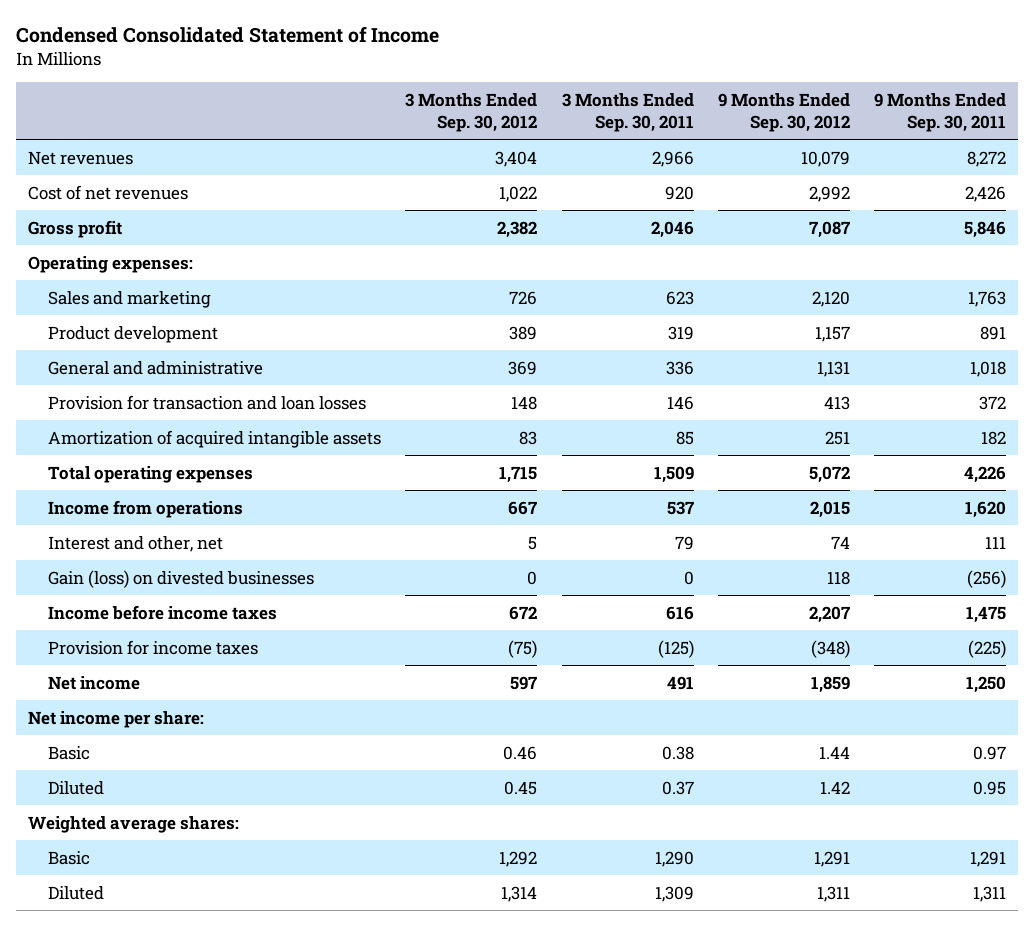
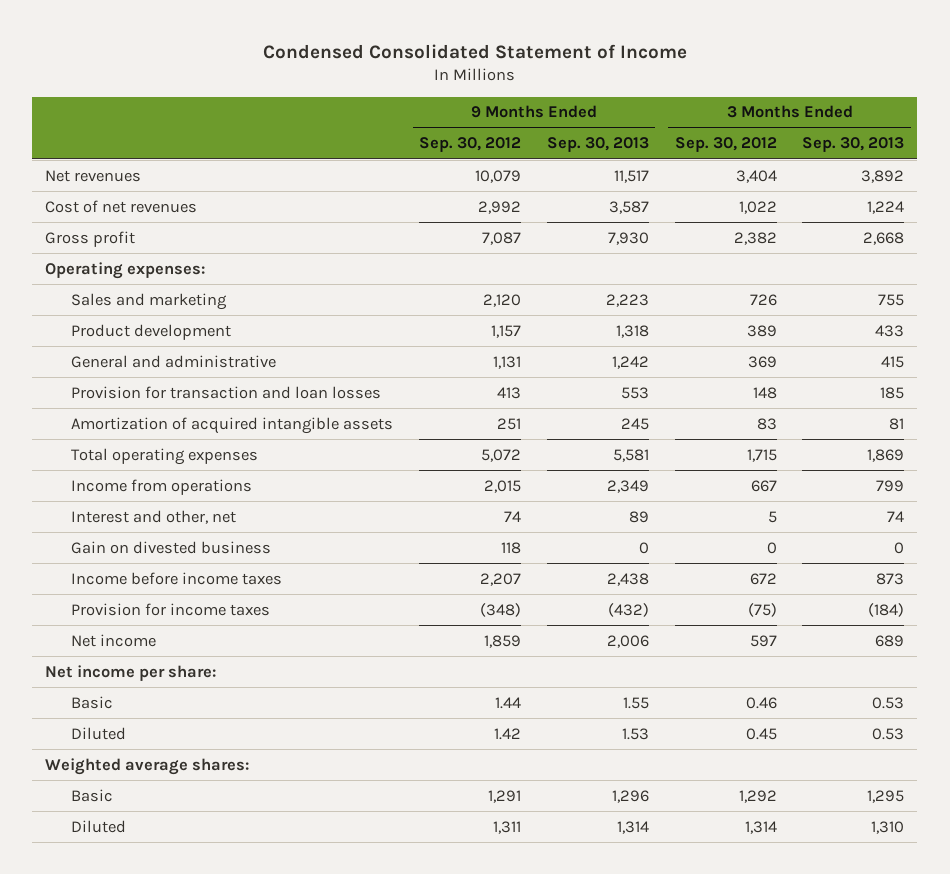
- | 3 Months Ended Sep. 30, 2012 | 3 Months Ended Sep. 30, 2011 | 9 Months Ended Sep. 30, 2012 | 9 Months Ended Sep. 30, 2011
+ | 9 Months Ended Sep. 30, 2012 | 9 Months Ended Sep. 30, 2013 | 3 Months Ended Sep. 30, 2012 | 3 Months Ended Sep. 30, 2013
- Gain (loss) on divested businesses | 0 | 0 | 118 | (256)
+ Gain on divested business | 118 | 0 | 0 | 0

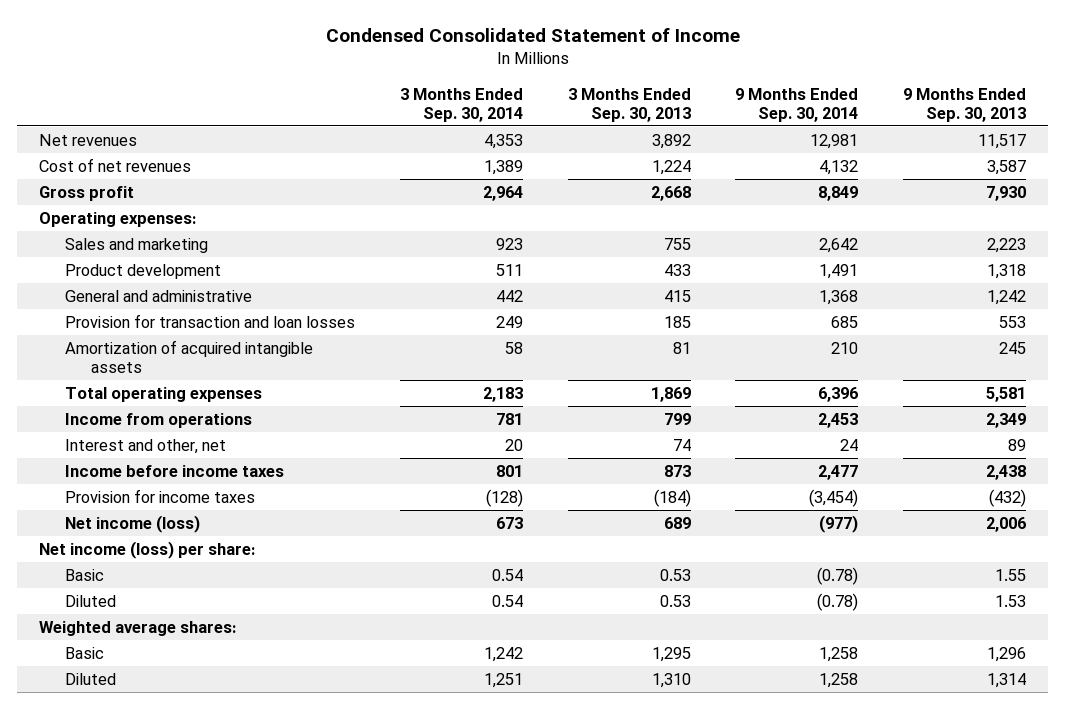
- | 9 Months Ended Sep. 30, 2012 | 9 Months Ended Sep. 30, 2013 | 3 Months Ended Sep. 30, 2012 | 3 Months Ended Sep. 30, 2013
+ | 3 Months Ended Sep. 30, 2014 | 3 Months Ended Sep. 30, 2013 | 9 Months Ended Sep. 30, 2014 | 9 Months Ended Sep. 30, 2013
- Gain on divested business | 118 | 0 | 0 | 0
- Net income | 1,859 | 2,006 | 597 | 689
- Net income per share:
+ Net income (loss) | 673 | 689 | (977) | 2,006
+ Net income (loss) per share:

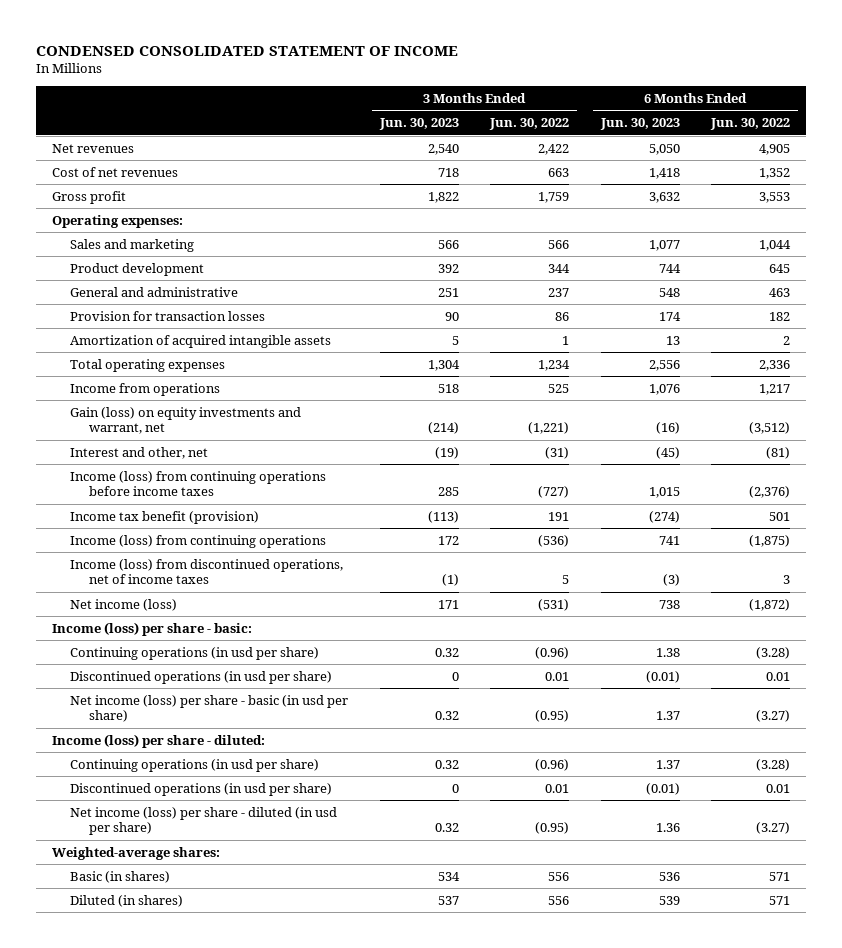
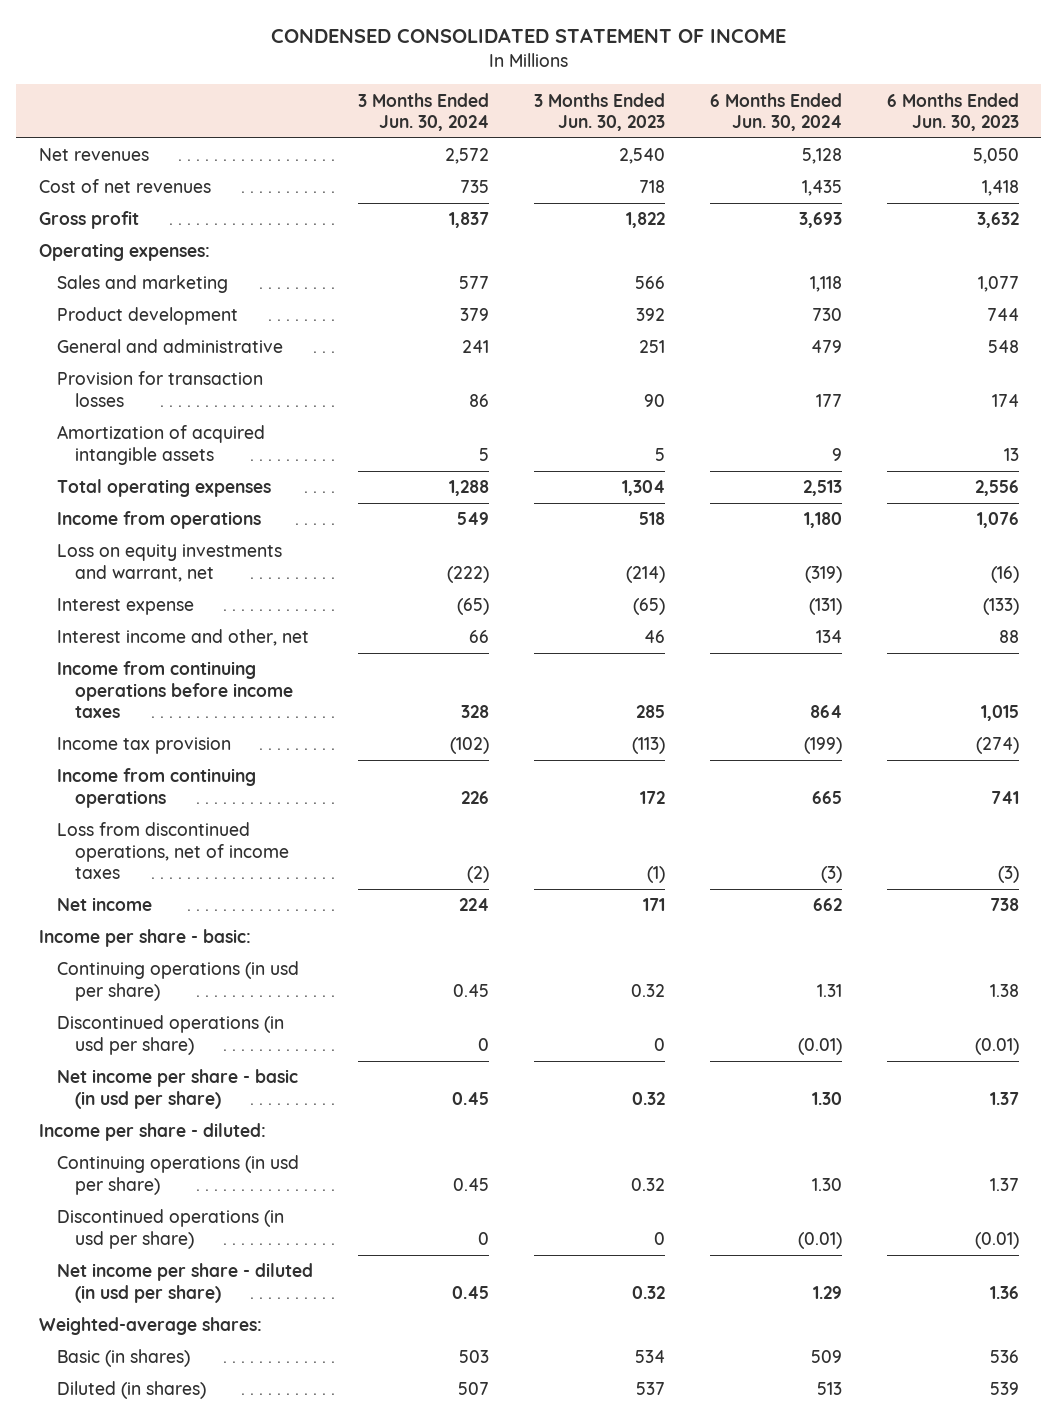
- | 3 Months Ended Jun. 30, 2023 | 3 Months Ended Jun. 30, 2022 | 6 Months Ended Jun. 30, 2023 | 6 Months Ended Jun. 30, 2022
+ | 3 Months Ended Jun. 30, 2024 | 3 Months Ended Jun. 30, 2023 | 6 Months Ended Jun. 30, 2024 | 6 Months Ended Jun. 30, 2023
- Gain (loss) on equity investments and warrant, net | (214) | (1,221) | (16) | (3,512)
- Interest and other, net | (19) | (31) | (45) | (81)
- Income (loss) from continuing operations before income taxes | 285 | (727) | 1,015 | (2,376)
- Income tax benefit (provision) | (113) | 191 | (274) | 501
- Income (loss) from continuing operations | 172 | (536) | 741 | (1,875)
- Income (loss) from discontinued operations, net of income taxes | (1) | 5 | (3) | 3
- Net income (loss) | 171 | (531) | 738 | (1,872)
- Income (loss) per share - basic:
+ Loss on equity investments and warrant, net | (222) | (214) | (319) | (16)
+ Interest expense | (65) | (65) | (131) | (133)
+ Interest income and other, net | 66 | 46 | 134 | 88
+ Income from continuing operations before income taxes | 328 | 285 | 864 | 1,015
+ Income tax provision | (102) | (113) | (199) | (274)
+ Income from continuing operations | 226 | 172 | 665 | 741
+ Loss from discontinued operations, net of income taxes | (2) | (1) | (3) | (3)
+ Net income | 224 | 171 | 662 | 738
+ Income per share - basic:
- Net income (loss) per share - basic (in usd per share) | 0.32 | (0.95) | 1.37 | (3.27)
- Income (loss) per share - diluted:
+ Net income per share - basic (in usd per share) | 0.45 | 0.32 | 1.30 | 1.37
+ Income per share - diluted:
- Net income (loss) per share - diluted (in usd per share) | 0.32 | (0.95) | 1.36 | (3.27)
+ Net income per share - diluted (in usd per share) | 0.45 | 0.32 | 1.29 | 1.36

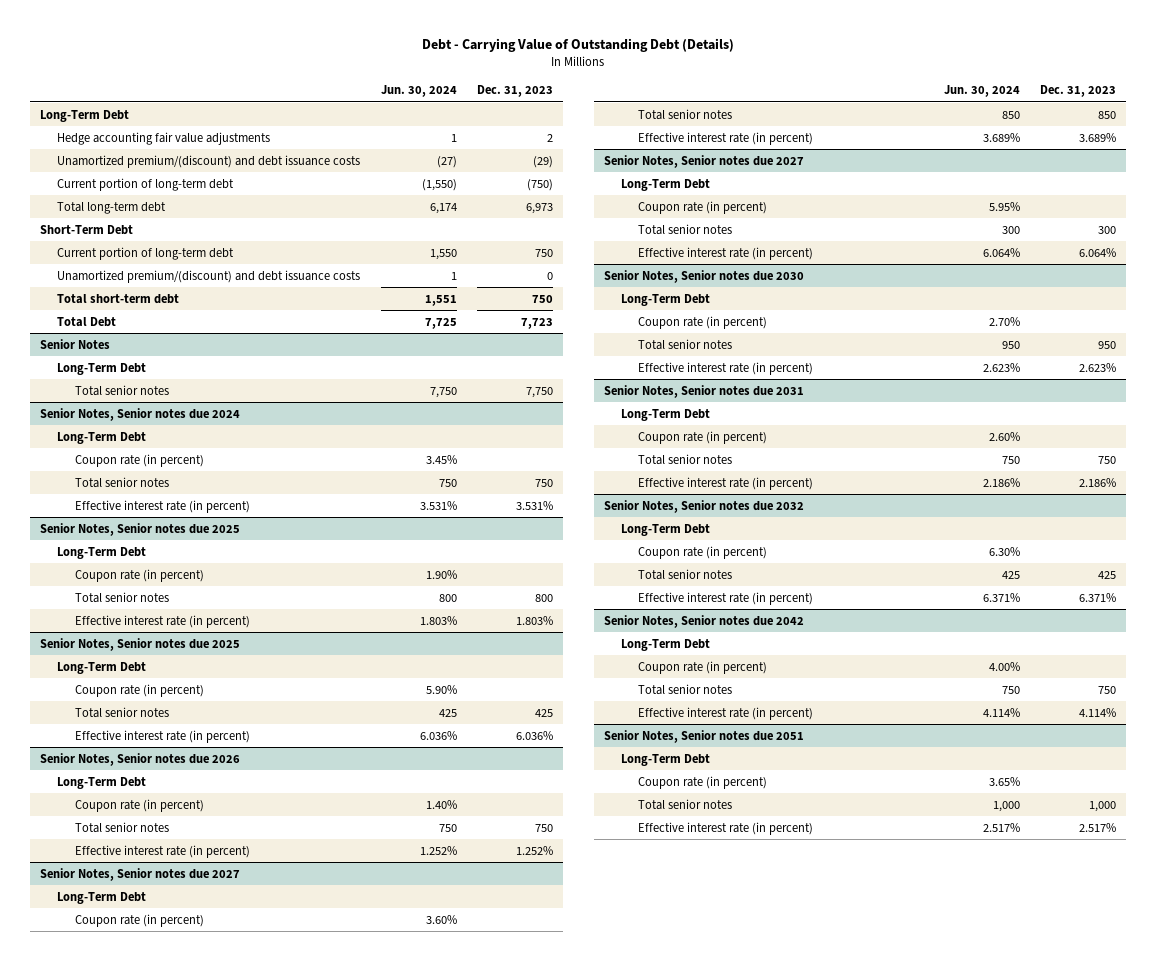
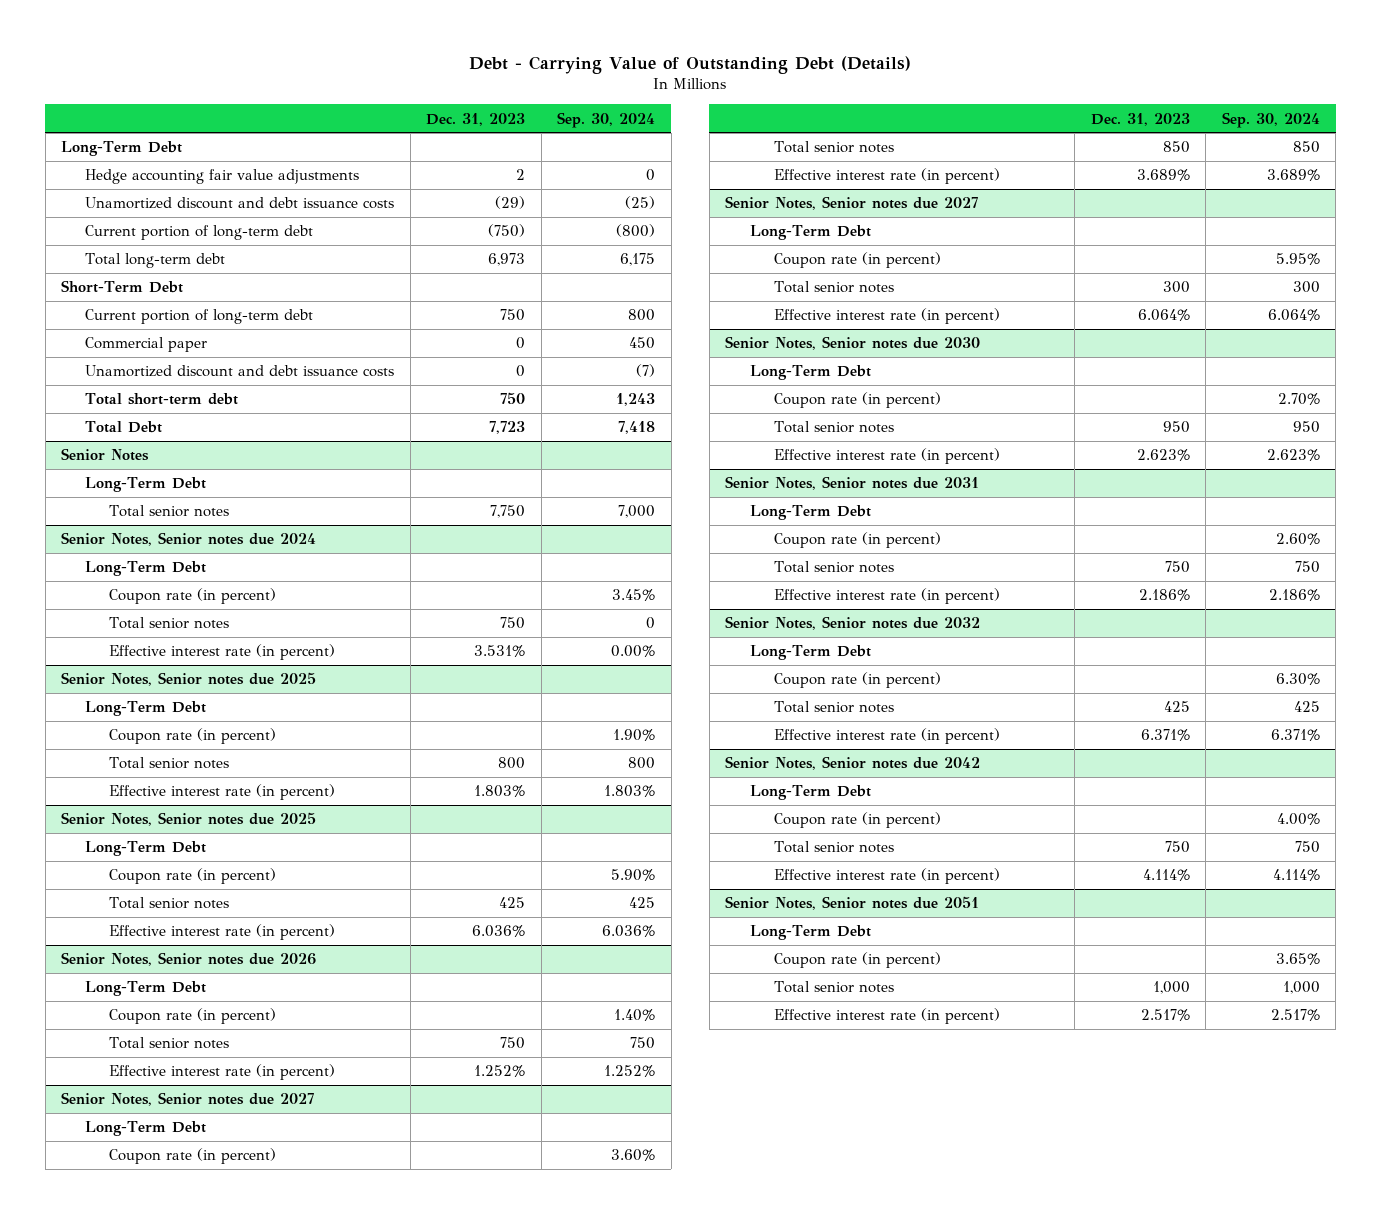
- | Jun. 30, 2024 | Dec. 31, 2023
+ | Dec. 31, 2023 | Sep. 30, 2024
- Unamortized premium/(discount) and debt issuance costs | (27) | (29)
+ Unamortized discount and debt issuance costs | (29) | (25)
- Unamortized premium/(discount) and debt issuance costs | 1 | 0
+ Commercial paper | 0 | 450
+ Unamortized discount and debt issuance costs | 0 | (7)

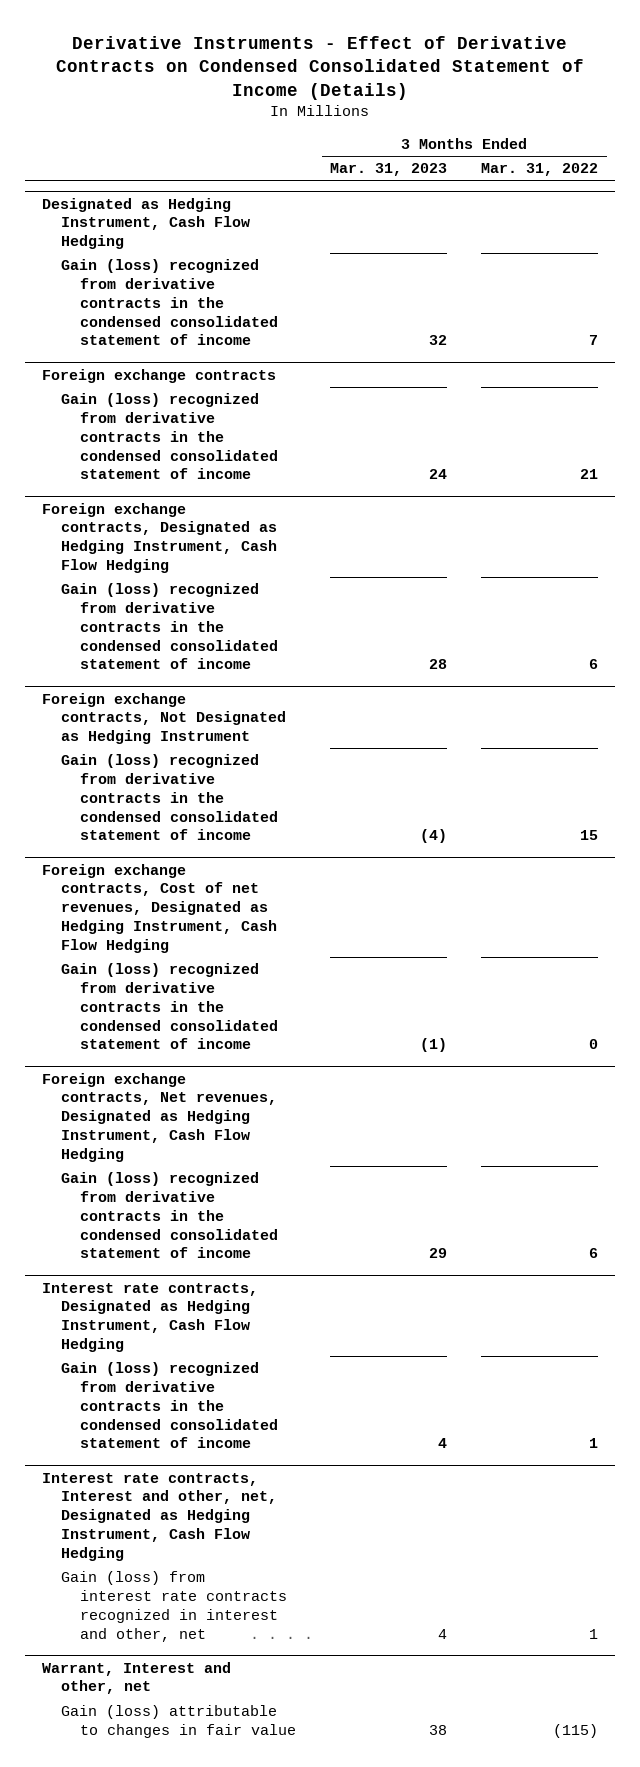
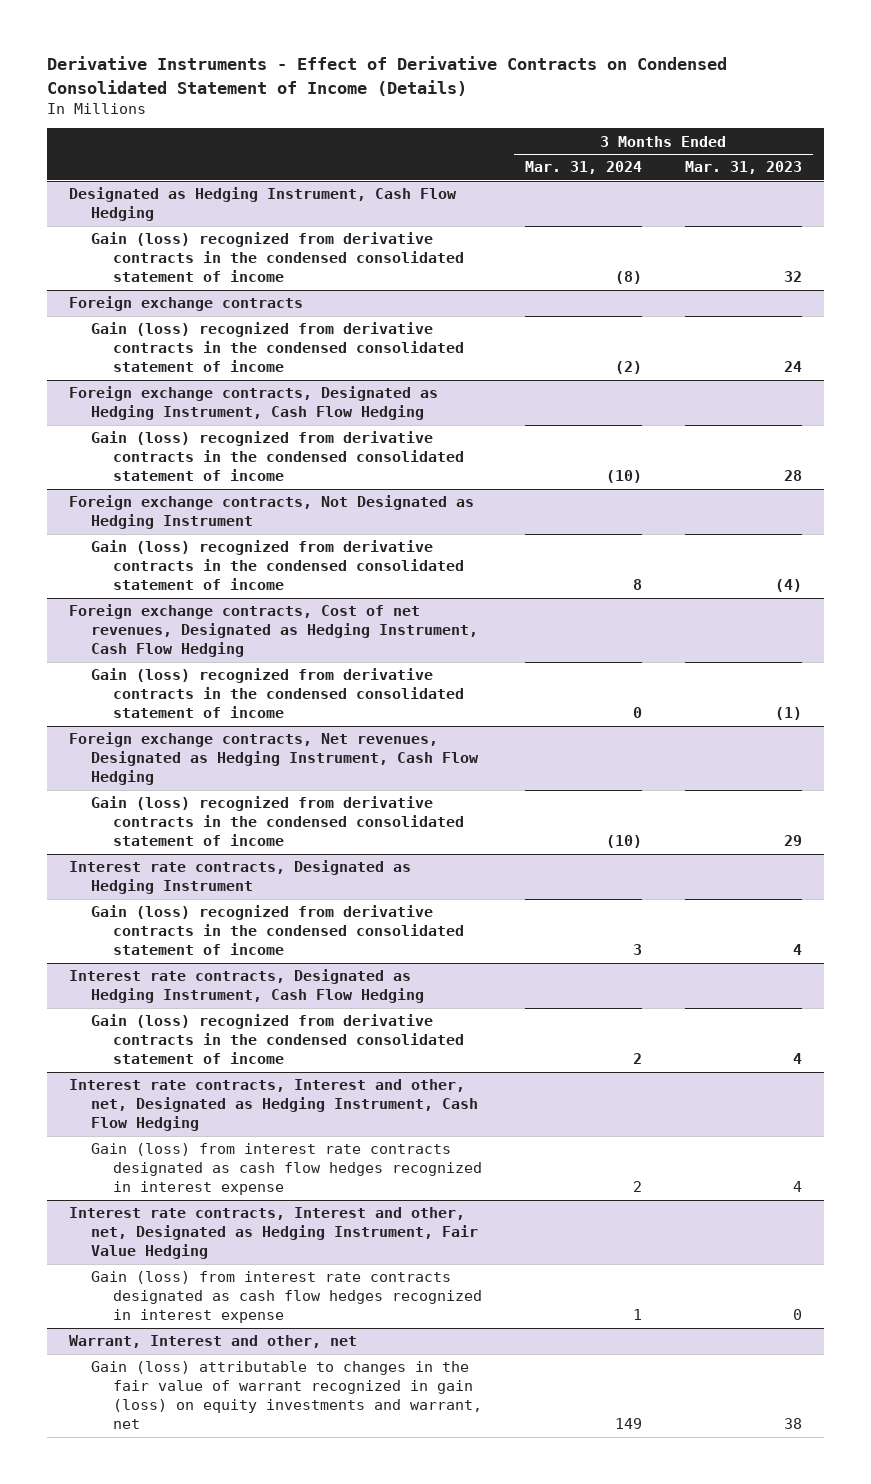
- | 3 Months Ended Mar. 31, 2023 | 3 Months Ended Mar. 31, 2022
+ | 3 Months Ended Mar. 31, 2024 | 3 Months Ended Mar. 31, 2023
+ Interest rate contracts, Designated as Hedging Instrument
+ Gain (loss) recognized from derivative contracts in the condensed consolidated statement of income | 3 | 4
@ Interest rate contracts, Interest and other, net, Designated as Hedging Instrument, Cash Flow Hedging
- Gain (loss) from interest rate contracts recognized in interest and other, net | 4 | 1
+ Gain (loss) from interest rate contracts designated as cash flow hedges recognized in interest expense | 2 | 4
+ Interest rate contracts, Interest and other, net, Designated as Hedging Instrument, Fair Value Hedging
+ Gain (loss) from interest rate contracts designated as cash flow hedges recognized in interest expense | 1 | 0
@ Warrant, Interest and other, net
- Gain (loss) attributable to changes in fair value | 38 | (115)
+ Gain (loss) attributable to changes in the fair value of warrant recognized in gain (loss) on equity investments and warrant, net | 149 | 38

